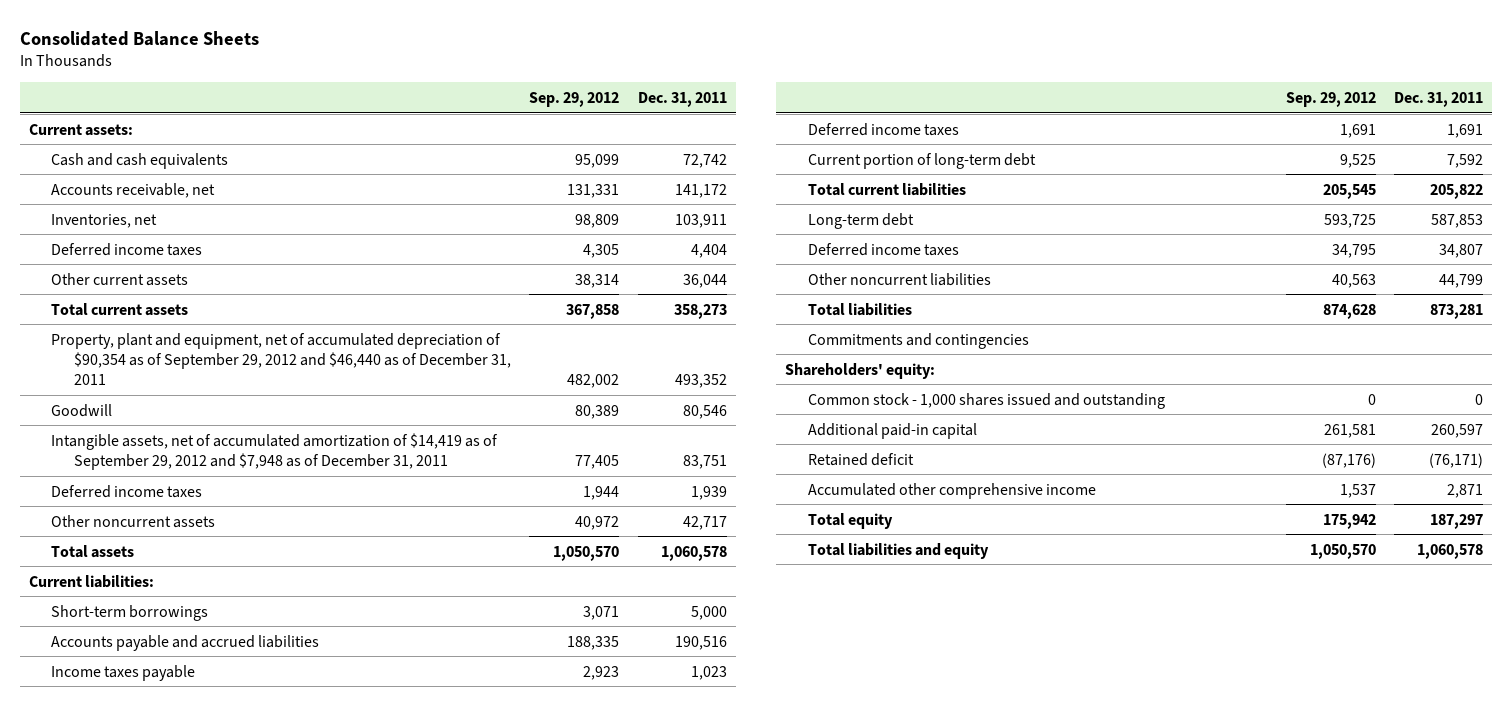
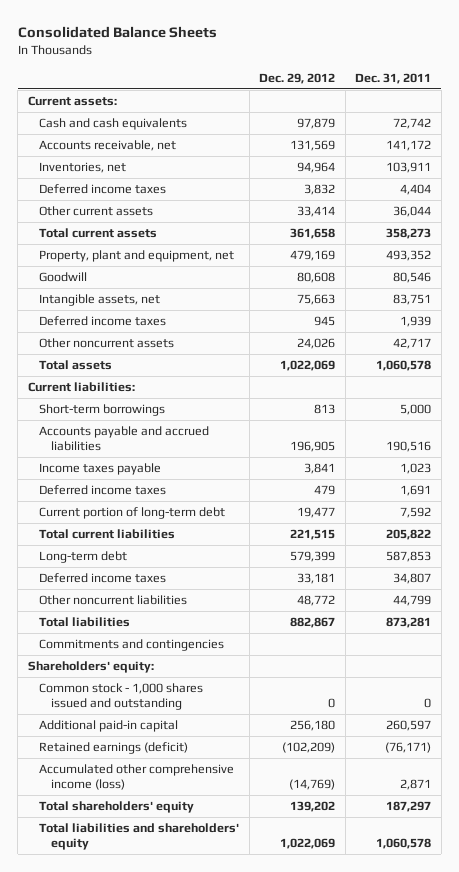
- | Sep. 29, 2012 | Dec. 31, 2011
+ | Dec. 29, 2012 | Dec. 31, 2011
- Property, plant and equipment, net of accumulated depreciation of $90,354 as of September 29, 2012 and $46,440 as of December 31, 2011 | 482,002 | 493,352
+ Property, plant and equipment, net | 479,169 | 493,352
- Intangible assets, net of accumulated amortization of $14,419 as of September 29, 2012 and $7,948 as of December 31, 2011 | 77,405 | 83,751
+ Intangible assets, net | 75,663 | 83,751
- Retained deficit | (87,176) | (76,171)
- Accumulated other comprehensive income | 1,537 | 2,871
- Total equity | 175,942 | 187,297
- Total liabilities and equity | 1,050,570 | 1,060,578
+ Retained earnings (deficit) | (102,209) | (76,171)
+ Accumulated other comprehensive income (loss) | (14,769) | 2,871
+ Total shareholders' equity | 139,202 | 187,297
+ Total liabilities and shareholders' equity | 1,022,069 | 1,060,578

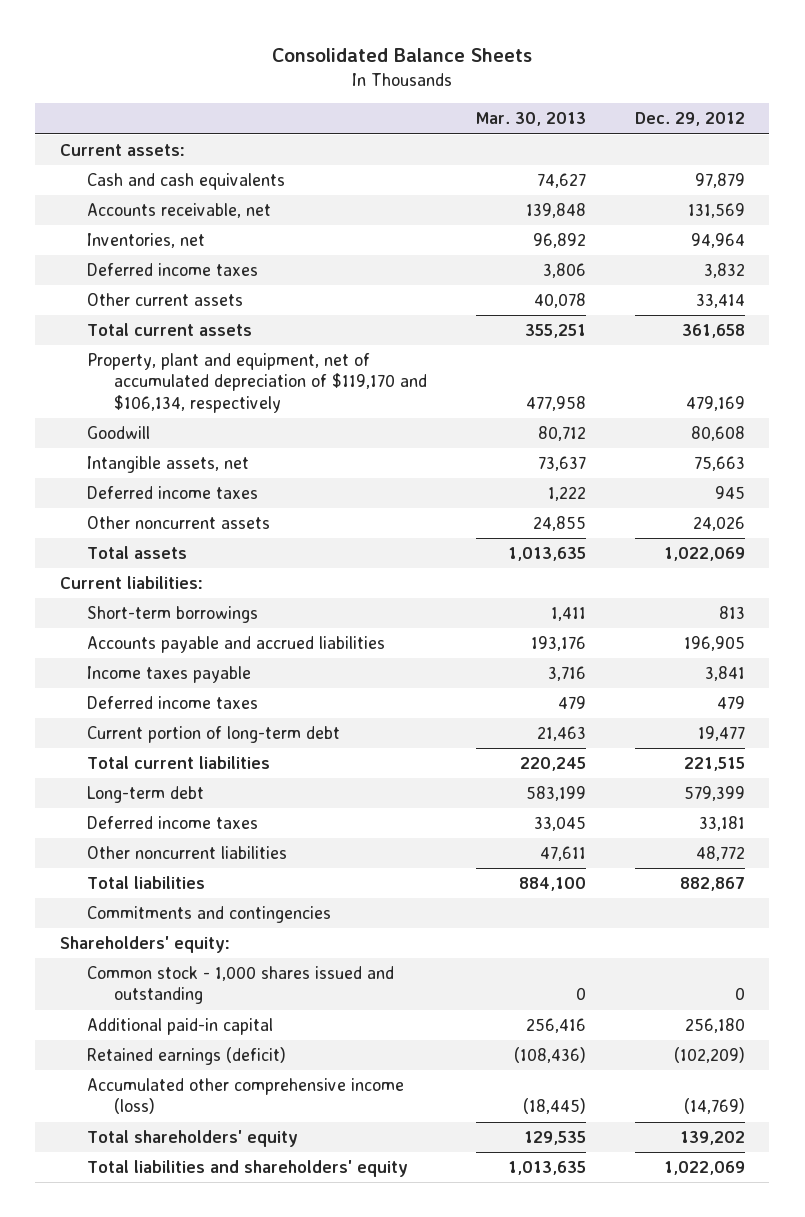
- | Dec. 29, 2012 | Dec. 31, 2011
+ | Mar. 30, 2013 | Dec. 29, 2012
- Property, plant and equipment, net | 479,169 | 493,352
+ Property, plant and equipment, net of accumulated depreciation of $119,170 and $106,134, respectively | 477,958 | 479,169

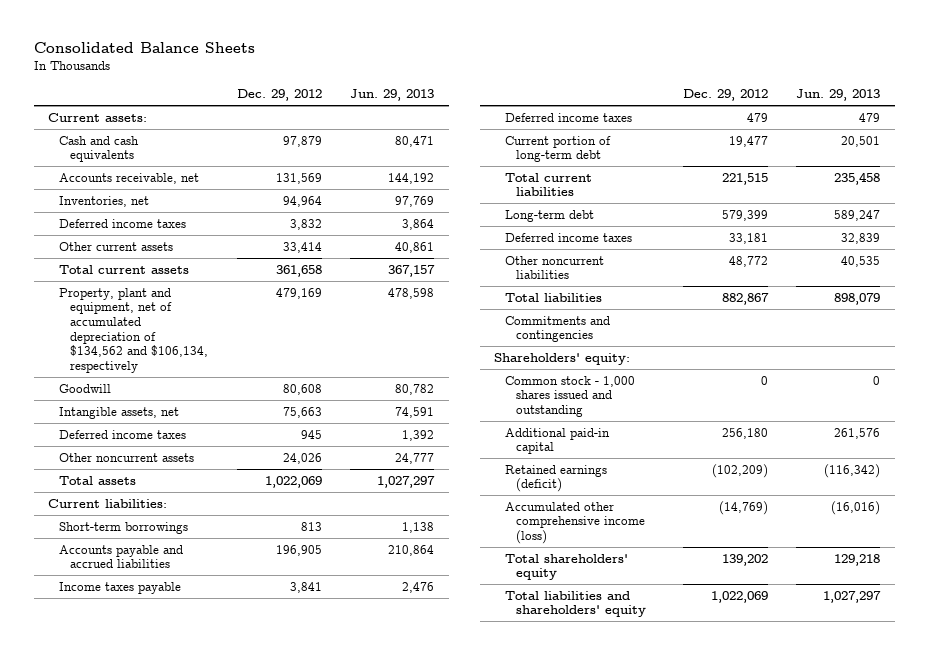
- | Mar. 30, 2013 | Dec. 29, 2012
+ | Dec. 29, 2012 | Jun. 29, 2013
- Property, plant and equipment, net of accumulated depreciation of $119,170 and $106,134, respectively | 477,958 | 479,169
+ Property, plant and equipment, net of accumulated depreciation of $134,562 and $106,134, respectively | 479,169 | 478,598

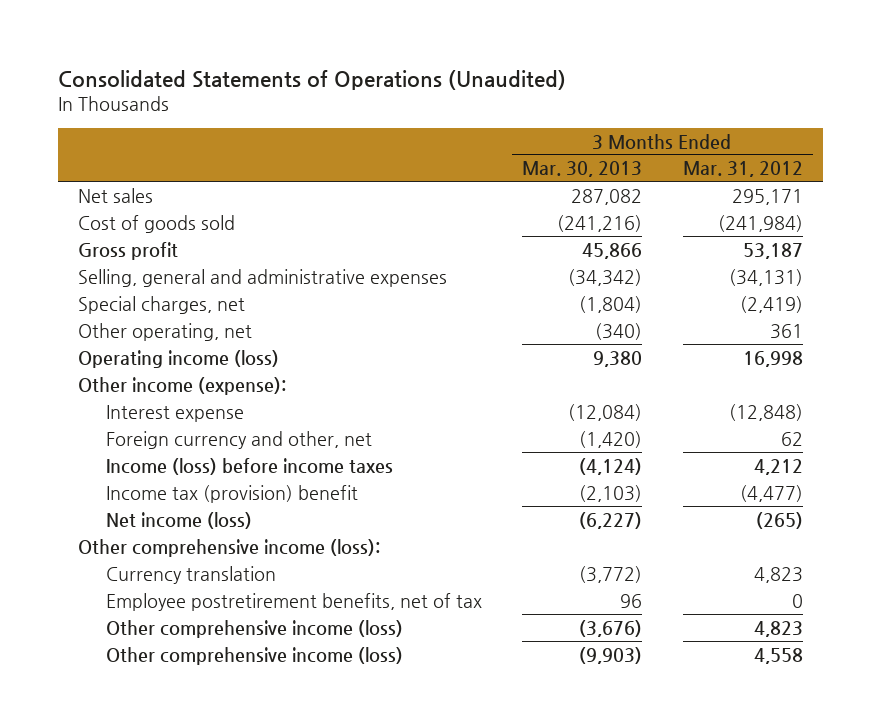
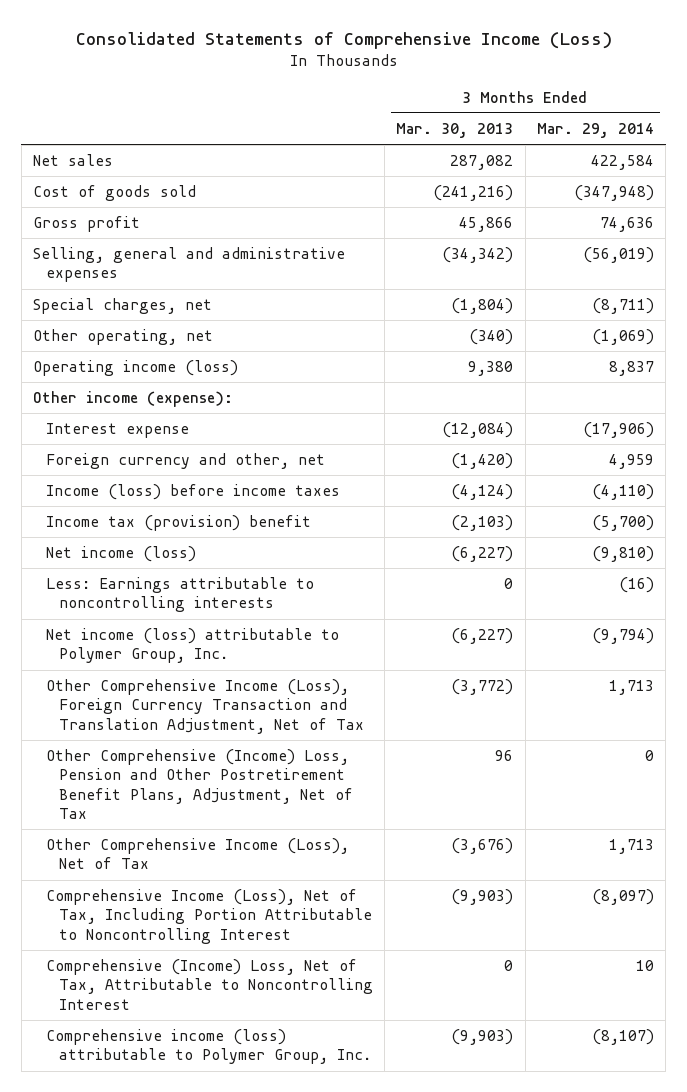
- Consolidated Statements of Operations (Unaudited)
+ Consolidated Statements of Comprehensive Income (Loss)
- | 3 Months Ended Mar. 30, 2013 | 3 Months Ended Mar. 31, 2012
+ | 3 Months Ended Mar. 30, 2013 | 3 Months Ended Mar. 29, 2014
- Other comprehensive income (loss):
- Currency translation | (3,772) | 4,823
- Employee postretirement benefits, net of tax | 96 | 0
- Other comprehensive income (loss) | (3,676) | 4,823
- Other comprehensive income (loss) | (9,903) | 4,558
+ Less: Earnings attributable to noncontrolling interests | 0 | (16)
+ Net income (loss) attributable to Polymer Group, Inc. | (6,227) | (9,794)
+ Other Comprehensive Income (Loss), Foreign Currency Transaction and Translation Adjustment, Net of Tax | (3,772) | 1,713
+ Other Comprehensive (Income) Loss, Pension and Other Postretirement Benefit Plans, Adjustment, Net of Tax | 96 | 0
+ Other Comprehensive Income (Loss), Net of Tax | (3,676) | 1,713
+ Comprehensive Income (Loss), Net of Tax, Including Portion Attributable to Noncontrolling Interest | (9,903) | (8,097)
+ Comprehensive (Income) Loss, Net of Tax, Attributable to Noncontrolling Interest | 0 | 10
+ Comprehensive income (loss) attributable to Polymer Group, Inc. | (9,903) | (8,107)

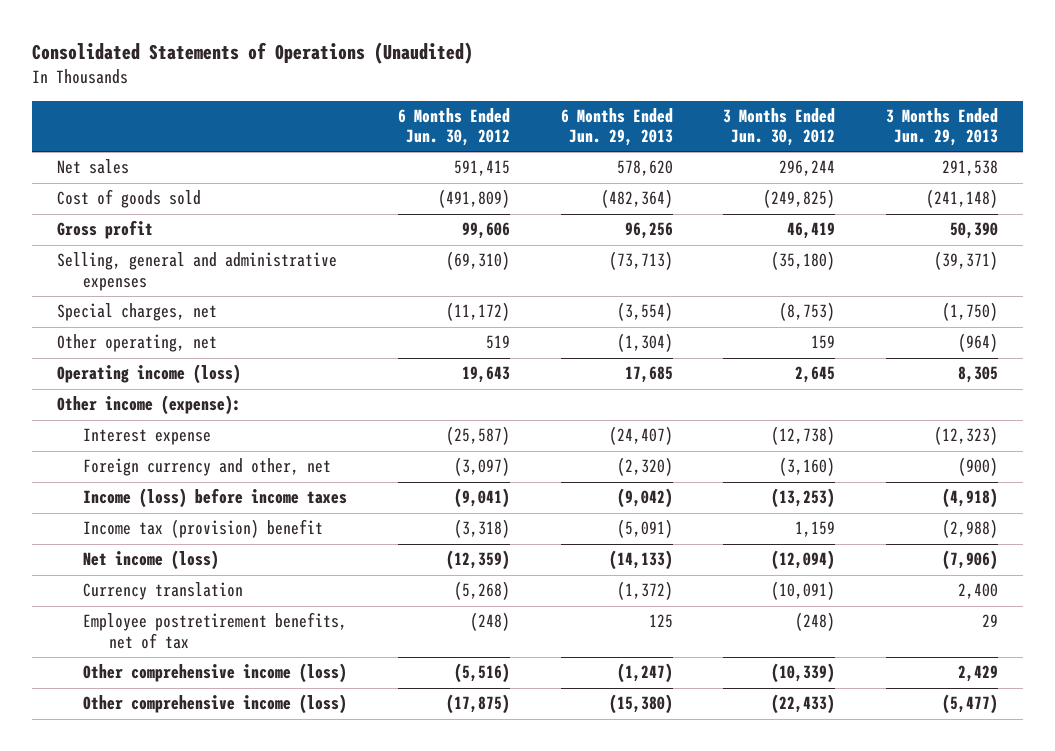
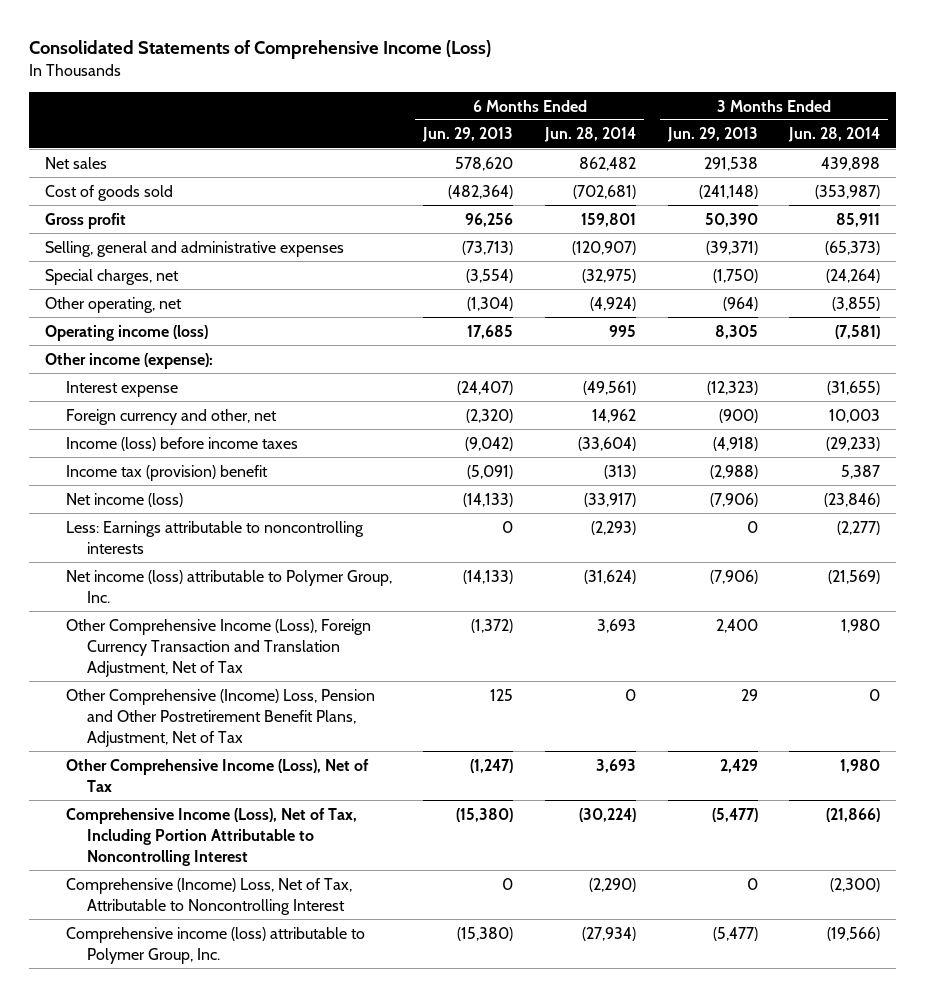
- Consolidated Statements of Operations (Unaudited)
+ Consolidated Statements of Comprehensive Income (Loss)
- | 6 Months Ended Jun. 30, 2012 | 6 Months Ended Jun. 29, 2013 | 3 Months Ended Jun. 30, 2012 | 3 Months Ended Jun. 29, 2013
+ | 6 Months Ended Jun. 29, 2013 | 6 Months Ended Jun. 28, 2014 | 3 Months Ended Jun. 29, 2013 | 3 Months Ended Jun. 28, 2014
- Currency translation | (5,268) | (1,372) | (10,091) | 2,400
- Employee postretirement benefits, net of tax | (248) | 125 | (248) | 29
- Other comprehensive income (loss) | (5,516) | (1,247) | (10,339) | 2,429
- Other comprehensive income (loss) | (17,875) | (15,380) | (22,433) | (5,477)
+ Less: Earnings attributable to noncontrolling interests | 0 | (2,293) | 0 | (2,277)
+ Net income (loss) attributable to Polymer Group, Inc. | (14,133) | (31,624) | (7,906) | (21,569)
+ Other Comprehensive Income (Loss), Foreign Currency Transaction and Translation Adjustment, Net of Tax | (1,372) | 3,693 | 2,400 | 1,980
+ Other Comprehensive (Income) Loss, Pension and Other Postretirement Benefit Plans, Adjustment, Net of Tax | 125 | 0 | 29 | 0
+ Other Comprehensive Income (Loss), Net of Tax | (1,247) | 3,693 | 2,429 | 1,980
+ Comprehensive Income (Loss), Net of Tax, Including Portion Attributable to Noncontrolling Interest | (15,380) | (30,224) | (5,477) | (21,866)
+ Comprehensive (Income) Loss, Net of Tax, Attributable to Noncontrolling Interest | 0 | (2,290) | 0 | (2,300)
+ Comprehensive income (loss) attributable to Polymer Group, Inc. | (15,380) | (27,934) | (5,477) | (19,566)

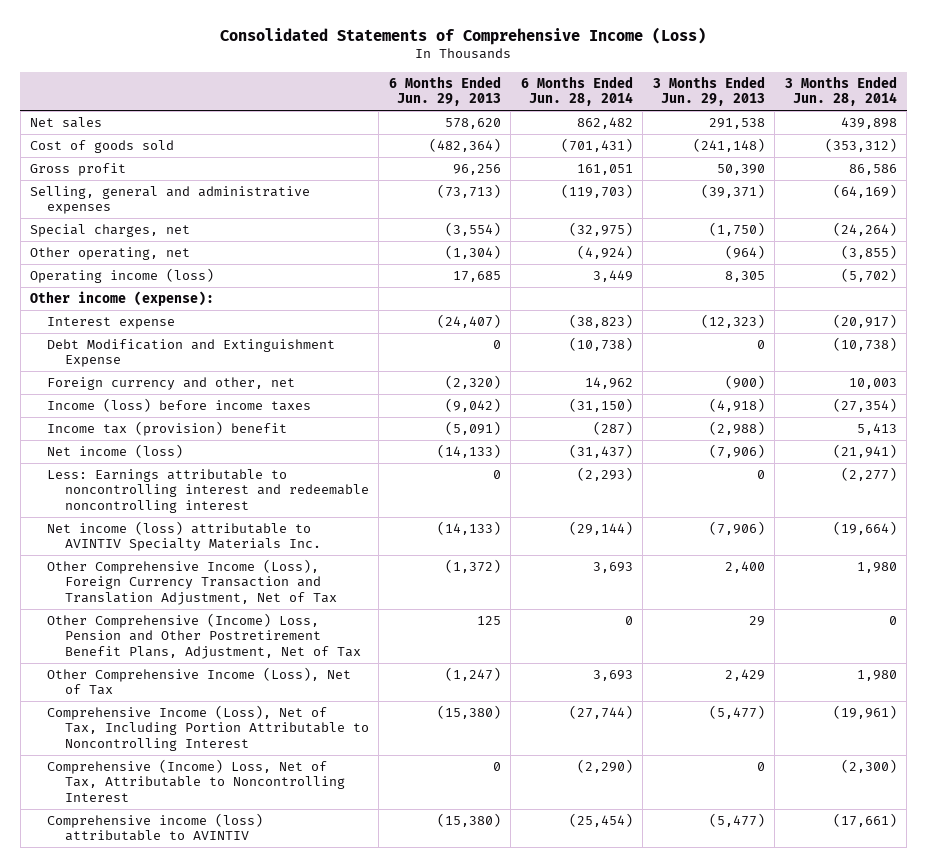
- Cost of goods sold | (482,364) | (702,681) | (241,148) | (353,987)
- Gross profit | 96,256 | 159,801 | 50,390 | 85,911
- Selling, general and administrative expenses | (73,713) | (120,907) | (39,371) | (65,373)
+ Cost of goods sold | (482,364) | (701,431) | (241,148) | (353,312)
+ Gross profit | 96,256 | 161,051 | 50,390 | 86,586
+ Selling, general and administrative expenses | (73,713) | (119,703) | (39,371) | (64,169)
- Operating income (loss) | 17,685 | 995 | 8,305 | (7,581)
+ Operating income (loss) | 17,685 | 3,449 | 8,305 | (5,702)
- Interest expense | (24,407) | (49,561) | (12,323) | (31,655)
+ Interest expense | (24,407) | (38,823) | (12,323) | (20,917)
+ Debt Modification and Extinguishment Expense | 0 | (10,738) | 0 | (10,738)
- Income (loss) before income taxes | (9,042) | (33,604) | (4,918) | (29,233)
- Income tax (provision) benefit | (5,091) | (313) | (2,988) | 5,387
- Net income (loss) | (14,133) | (33,917) | (7,906) | (23,846)
- Less: Earnings attributable to noncontrolling interests | 0 | (2,293) | 0 | (2,277)
- Net income (loss) attributable to Polymer Group, Inc. | (14,133) | (31,624) | (7,906) | (21,569)
+ Income (loss) before income taxes | (9,042) | (31,150) | (4,918) | (27,354)
+ Income tax (provision) benefit | (5,091) | (287) | (2,988) | 5,413
+ Net income (loss) | (14,133) | (31,437) | (7,906) | (21,941)
+ Less: Earnings attributable to noncontrolling interest and redeemable noncontrolling interest | 0 | (2,293) | 0 | (2,277)
+ Net income (loss) attributable to AVINTIV Specialty Materials Inc. | (14,133) | (29,144) | (7,906) | (19,664)
- Comprehensive Income (Loss), Net of Tax, Including Portion Attributable to Noncontrolling Interest | (15,380) | (30,224) | (5,477) | (21,866)
+ Comprehensive Income (Loss), Net of Tax, Including Portion Attributable to Noncontrolling Interest | (15,380) | (27,744) | (5,477) | (19,961)
- Comprehensive income (loss) attributable to Polymer Group, Inc. | (15,380) | (27,934) | (5,477) | (19,566)
+ Comprehensive income (loss) attributable to AVINTIV | (15,380) | (25,454) | (5,477) | (17,661)

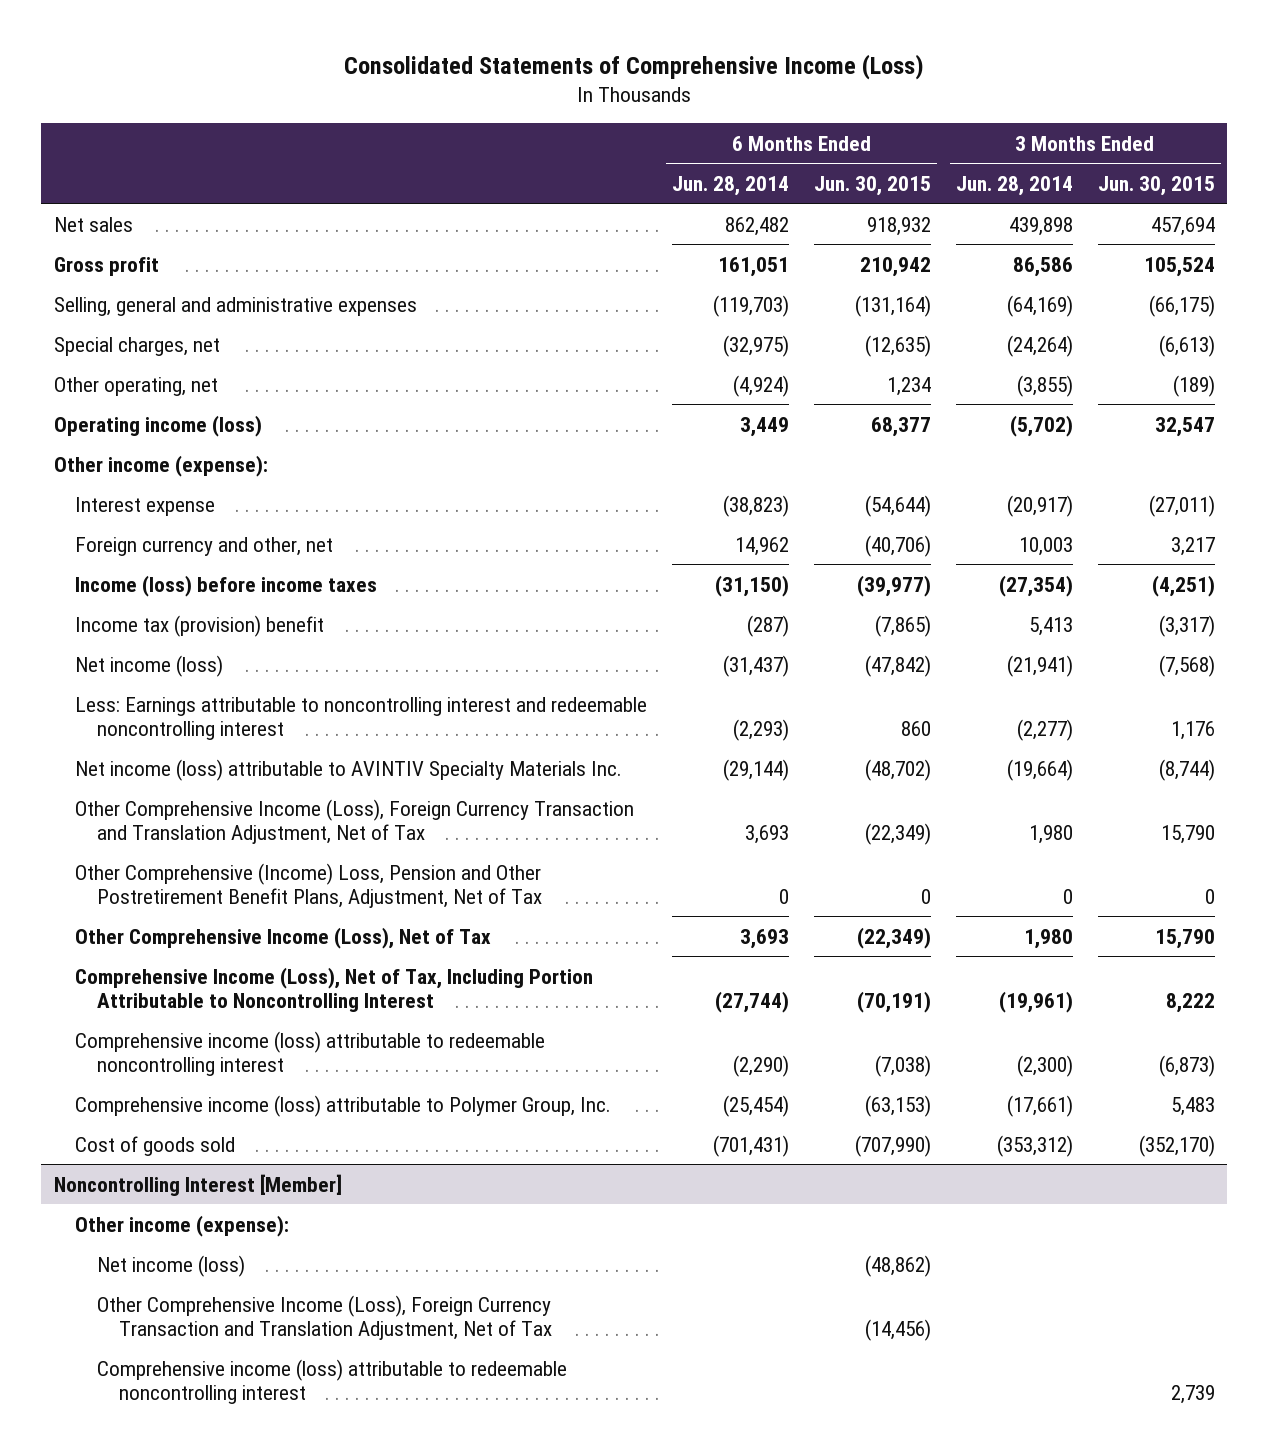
- | 6 Months Ended Jun. 29, 2013 | 6 Months Ended Jun. 28, 2014 | 3 Months Ended Jun. 29, 2013 | 3 Months Ended Jun. 28, 2014
+ | 6 Months Ended Jun. 28, 2014 | 6 Months Ended Jun. 30, 2015 | 3 Months Ended Jun. 28, 2014 | 3 Months Ended Jun. 30, 2015
- Debt Modification and Extinguishment Expense | 0 | (10,738) | 0 | (10,738)
- Comprehensive (Income) Loss, Net of Tax, Attributable to Noncontrolling Interest | 0 | (2,290) | 0 | (2,300)
- Comprehensive income (loss) attributable to AVINTIV | (15,380) | (25,454) | (5,477) | (17,661)
+ Comprehensive income (loss) attributable to redeemable noncontrolling interest | (2,290) | (7,038) | (2,300) | (6,873)
+ Comprehensive income (loss) attributable to Polymer Group, Inc. | (25,454) | (63,153) | (17,661) | 5,483
moved down: Cost of goods sold | (701,431) | (707,990) | (353,312) | (352,170)
+ Noncontrolling Interest [Member]
+ Other income (expense):
+ Net income (loss) | | (48,862) | |
+ Other Comprehensive Income (Loss), Foreign Currency Transaction and Translation Adjustment, Net of Tax | | (14,456) | |
+ Comprehensive income (loss) attributable to redeemable noncontrolling interest | | | | 2,739

